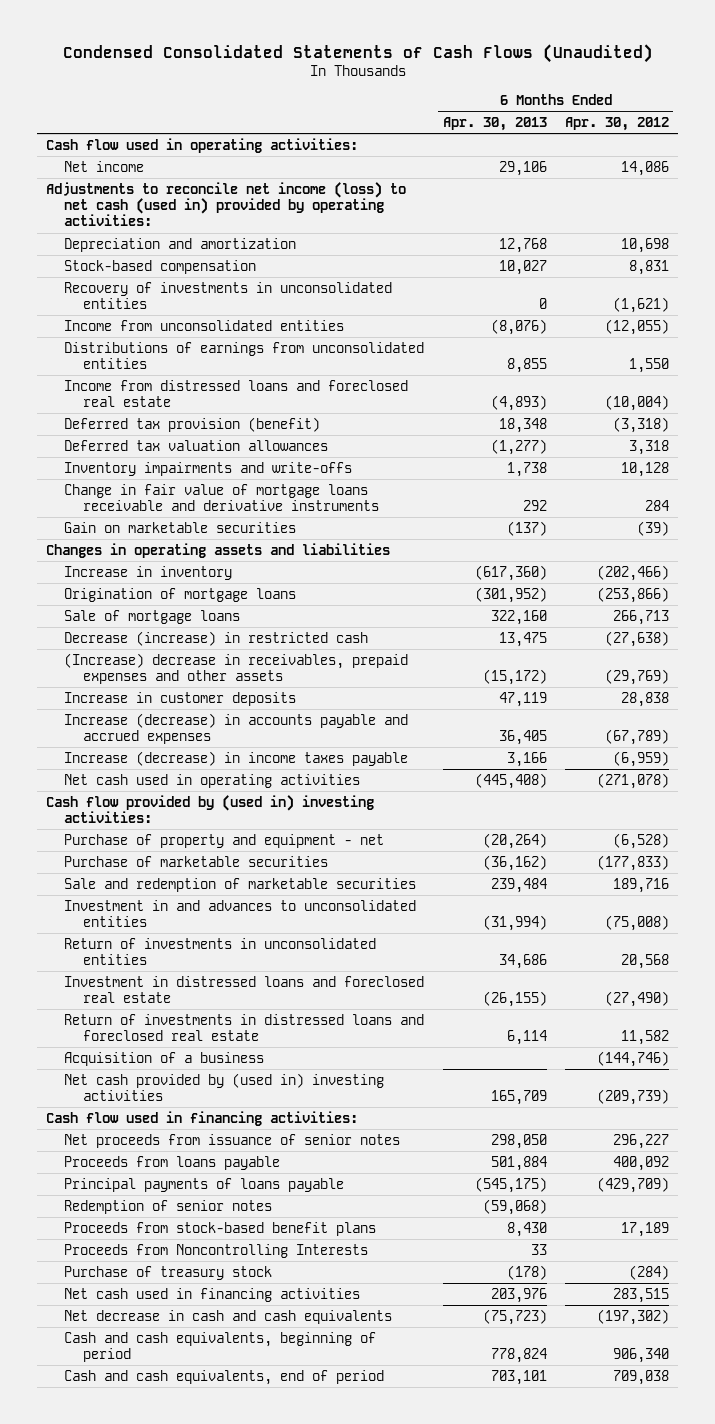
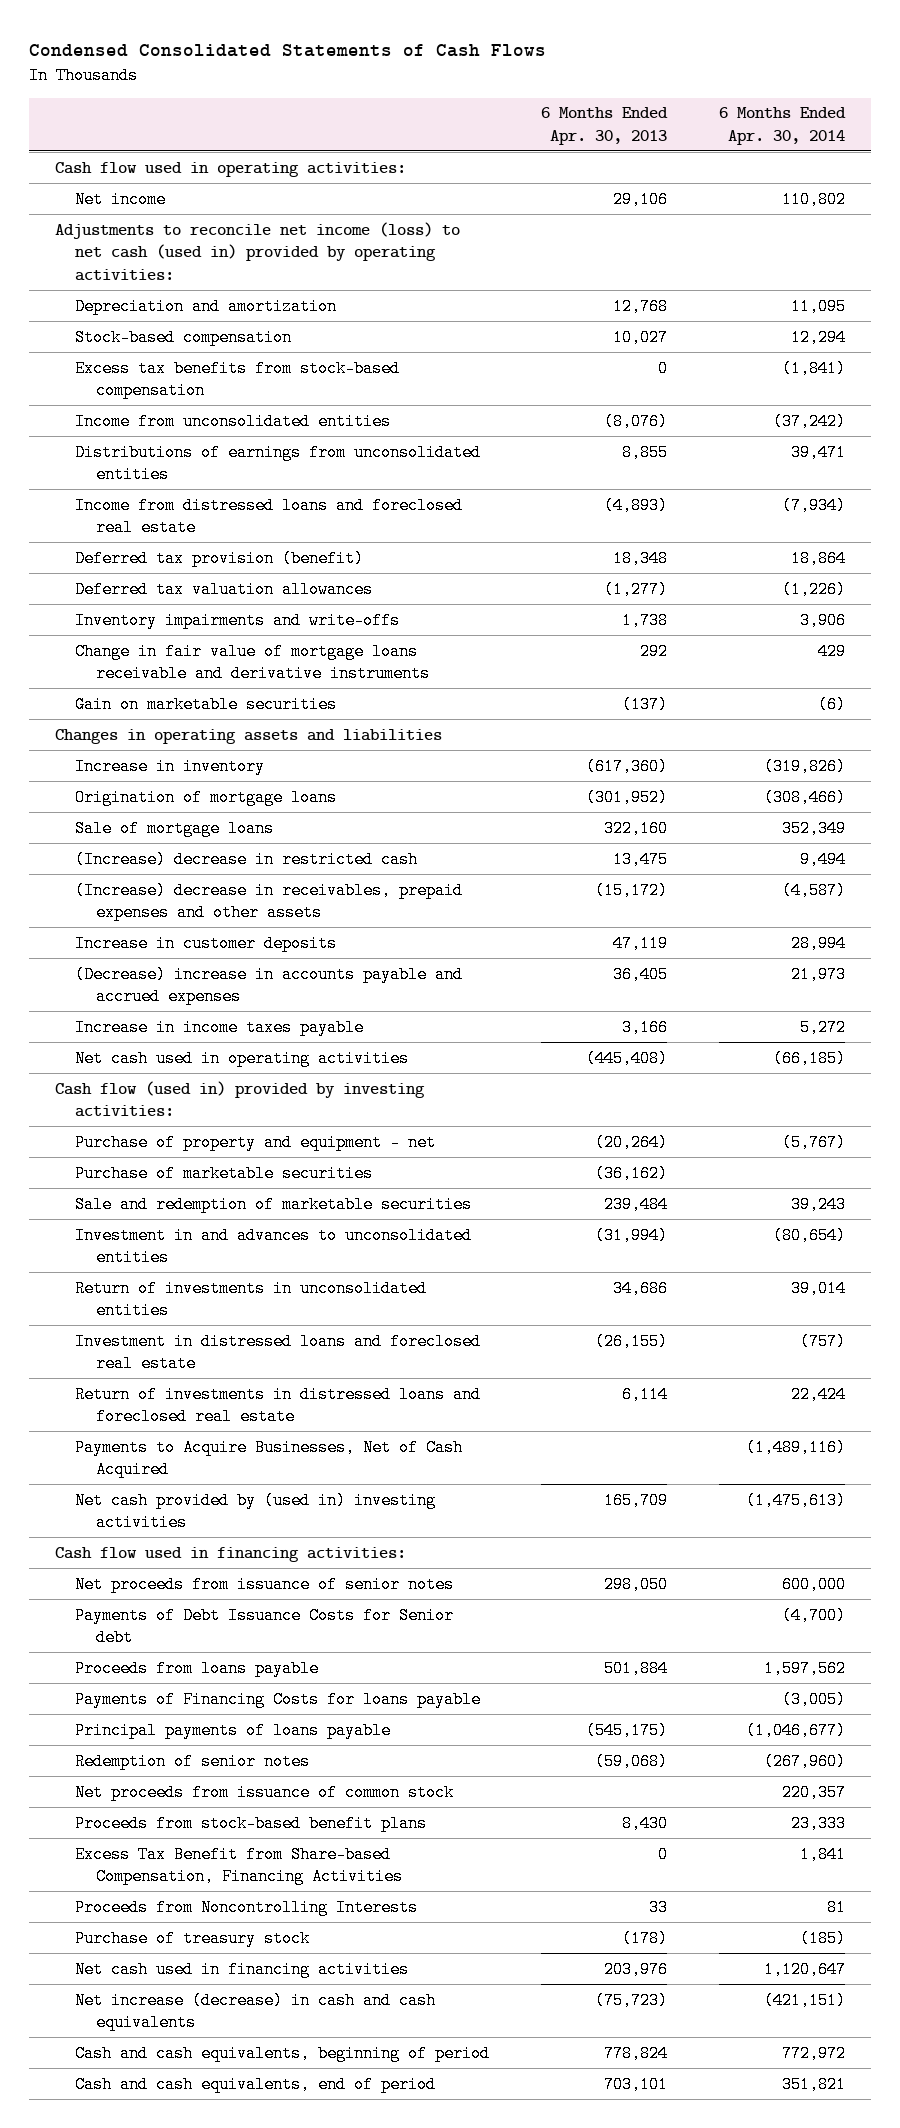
- Condensed Consolidated Statements of Cash Flows (Unaudited)
+ Condensed Consolidated Statements of Cash Flows
- | 6 Months Ended Apr. 30, 2013 | 6 Months Ended Apr. 30, 2012
+ | 6 Months Ended Apr. 30, 2013 | 6 Months Ended Apr. 30, 2014
- Recovery of investments in unconsolidated entities | 0 | (1,621)
+ Excess tax benefits from stock-based compensation | 0 | (1,841)
- Decrease (increase) in restricted cash | 13,475 | (27,638)
+ (Increase) decrease in restricted cash | 13,475 | 9,494
- Increase (decrease) in accounts payable and accrued expenses | 36,405 | (67,789)
- Increase (decrease) in income taxes payable | 3,166 | (6,959)
+ (Decrease) increase in accounts payable and accrued expenses | 36,405 | 21,973
+ Increase in income taxes payable | 3,166 | 5,272
- Cash flow provided by (used in) investing activities:
+ Cash flow (used in) provided by investing activities:
- Acquisition of a business | | (144,746)
+ Payments to Acquire Businesses, Net of Cash Acquired | | (1,489,116)
+ Payments of Debt Issuance Costs for Senior debt | | (4,700)
+ Payments of Financing Costs for loans payable | | (3,005)
+ Net proceeds from issuance of common stock | | 220,357
+ Excess Tax Benefit from Share-based Compensation, Financing Activities | 0 | 1,841
- Net decrease in cash and cash equivalents | (75,723) | (197,302)
+ Net increase (decrease) in cash and cash equivalents | (75,723) | (421,151)

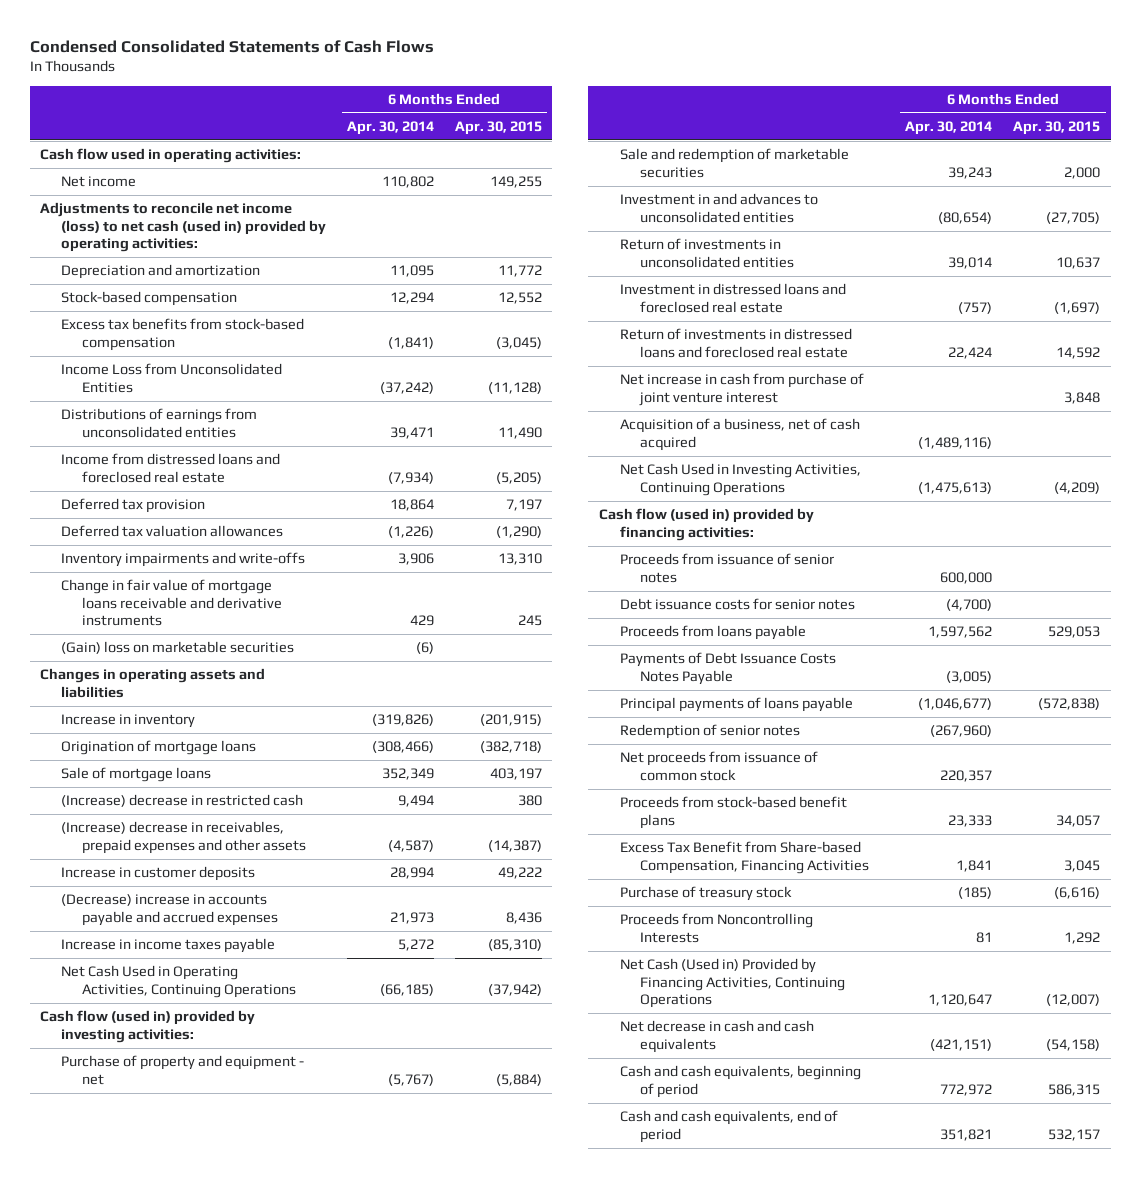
- | 6 Months Ended Apr. 30, 2013 | 6 Months Ended Apr. 30, 2014
+ | 6 Months Ended Apr. 30, 2014 | 6 Months Ended Apr. 30, 2015
- Income from unconsolidated entities | (8,076) | (37,242)
+ Income Loss from Unconsolidated Entities | (37,242) | (11,128)
- Deferred tax provision (benefit) | 18,348 | 18,864
+ Deferred tax provision | 18,864 | 7,197
- Gain on marketable securities | (137) | (6)
+ (Gain) loss on marketable securities | (6) |
- Net cash used in operating activities | (445,408) | (66,185)
+ Net Cash Used in Operating Activities, Continuing Operations | (66,185) | (37,942)
- Purchase of marketable securities | (36,162) |
- Payments to Acquire Businesses, Net of Cash Acquired | | (1,489,116)
- Net cash provided by (used in) investing activities | 165,709 | (1,475,613)
- Cash flow used in financing activities:
- Net proceeds from issuance of senior notes | 298,050 | 600,000
- Payments of Debt Issuance Costs for Senior debt | | (4,700)
+ Net increase in cash from purchase of joint venture interest | | 3,848
+ Acquisition of a business, net of cash acquired | (1,489,116) |
+ Net Cash Used in Investing Activities, Continuing Operations | (1,475,613) | (4,209)
+ Cash flow (used in) provided by financing activities:
+ Proceeds from issuance of senior notes | 600,000 |
+ Debt issuance costs for senior notes | (4,700) |
- Payments of Financing Costs for loans payable | | (3,005)
+ Payments of Debt Issuance Costs Notes Payable | (3,005) |
- Net cash used in financing activities | 203,976 | 1,120,647
- Net increase (decrease) in cash and cash equivalents | (75,723) | (421,151)
moved down: Proceeds from Noncontrolling Interests | 81 | 1,292
+ Net Cash (Used in) Provided by Financing Activities, Continuing Operations | 1,120,647 | (12,007)
+ Net decrease in cash and cash equivalents | (421,151) | (54,158)

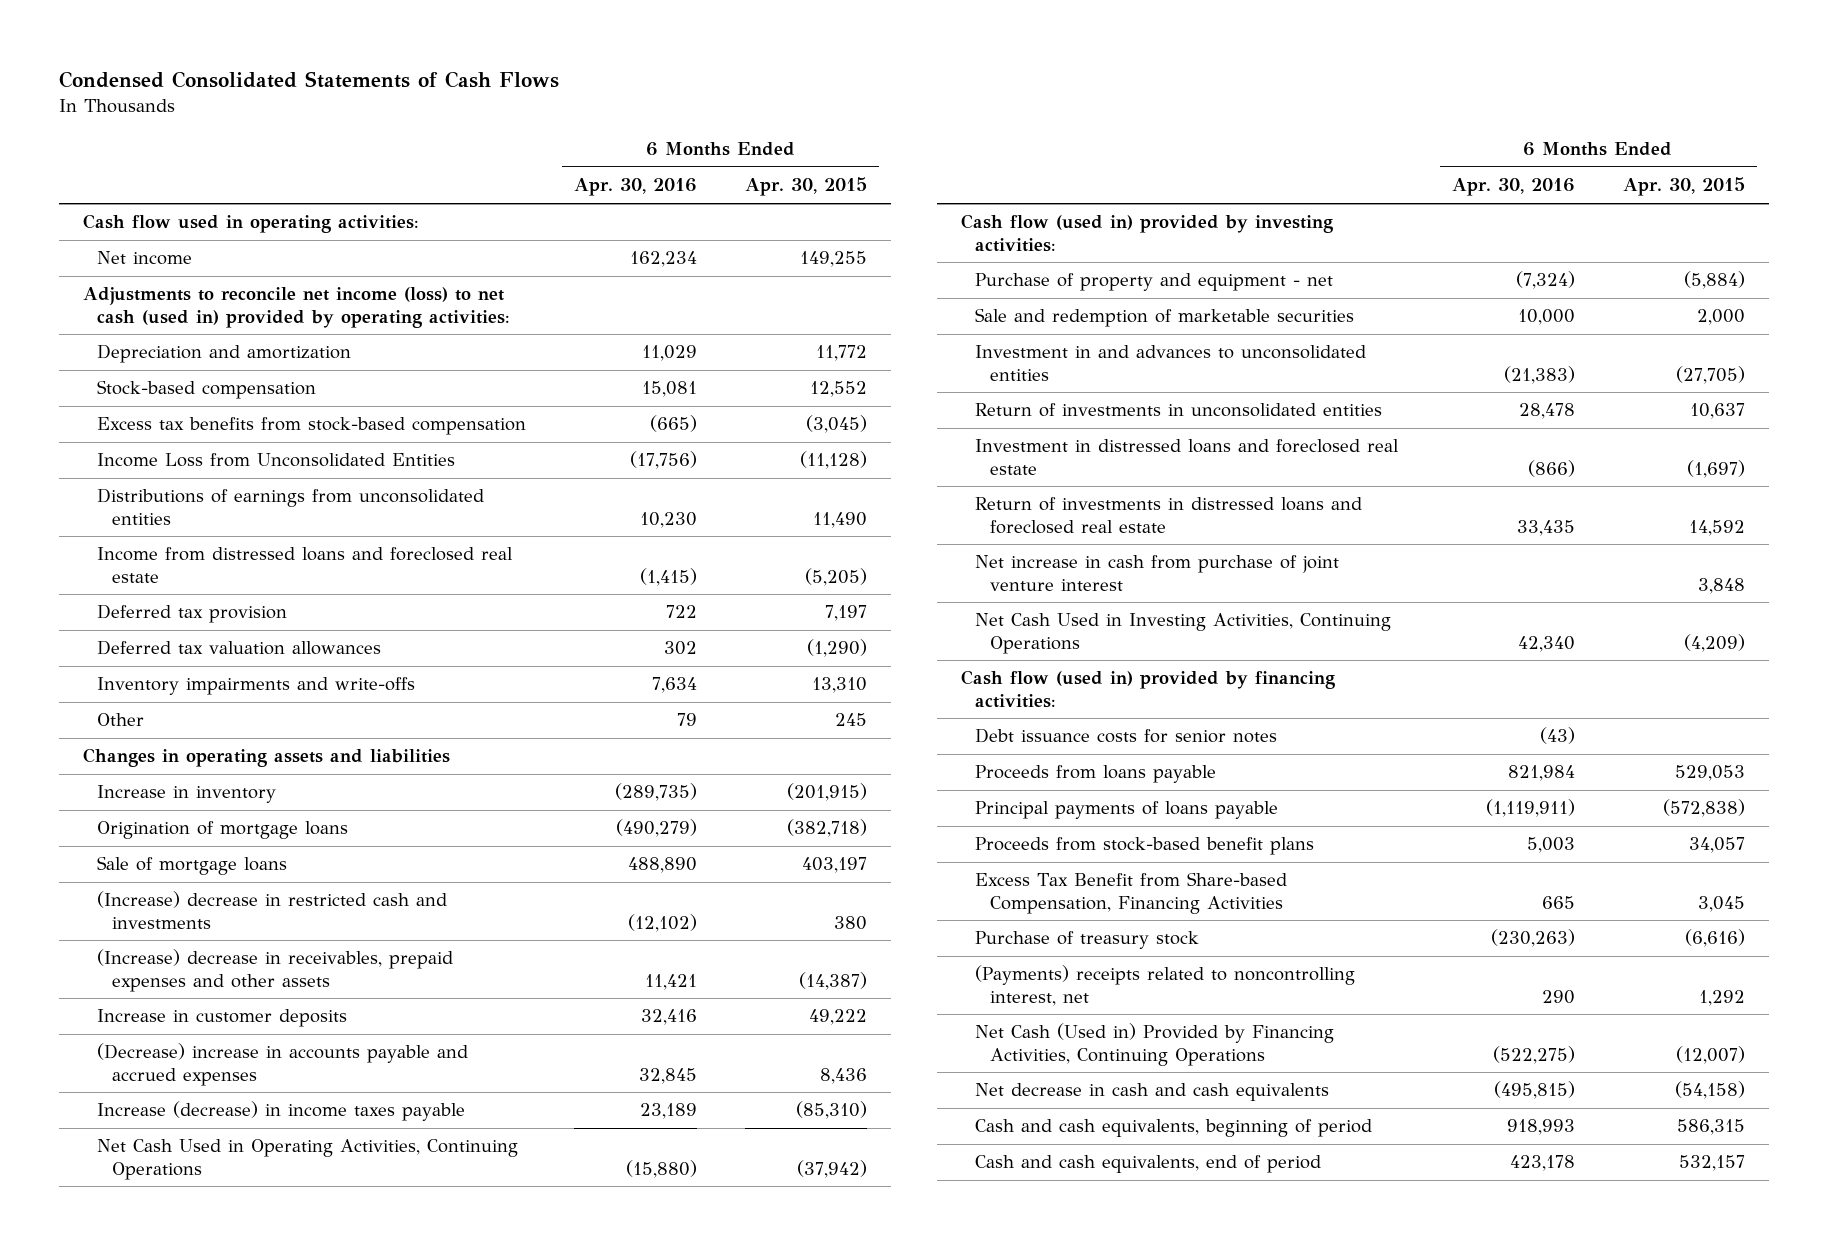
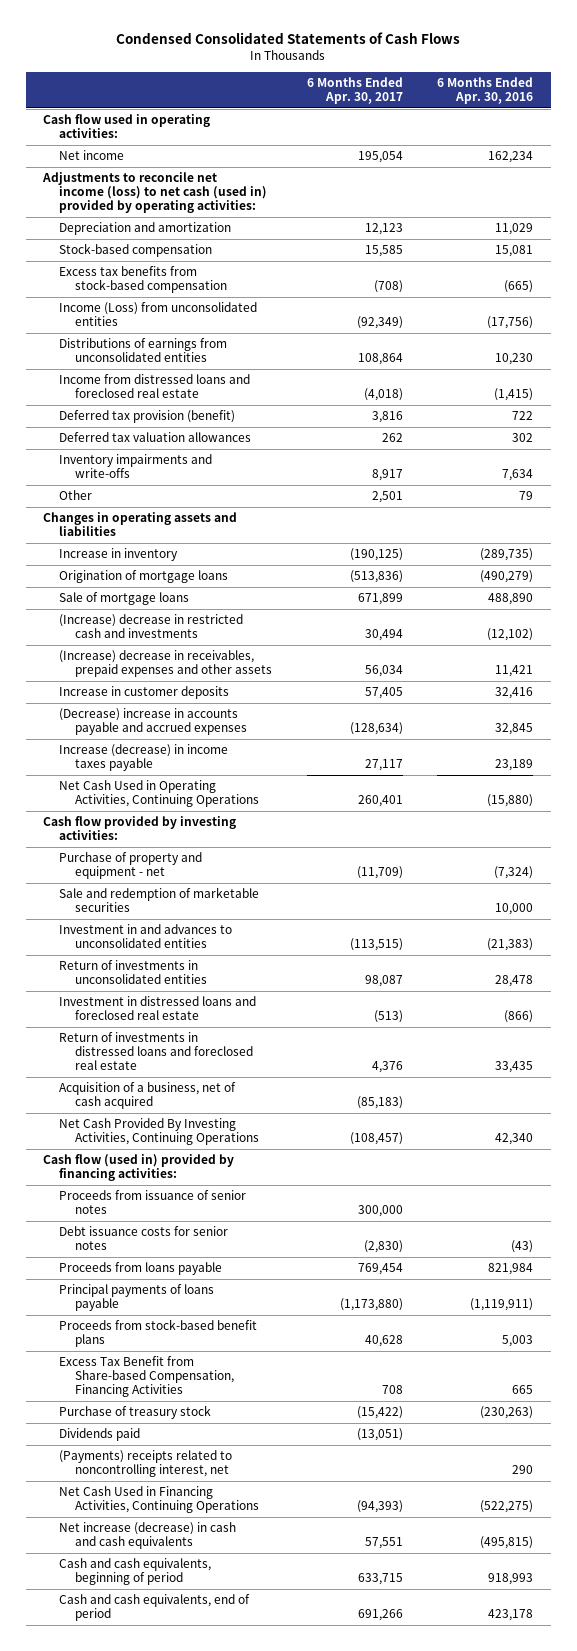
- | 6 Months Ended Apr. 30, 2016 | 6 Months Ended Apr. 30, 2015
+ | 6 Months Ended Apr. 30, 2017 | 6 Months Ended Apr. 30, 2016
- Income Loss from Unconsolidated Entities | (17,756) | (11,128)
+ Income (Loss) from unconsolidated entities | (92,349) | (17,756)
- Deferred tax provision | 722 | 7,197
+ Deferred tax provision (benefit) | 3,816 | 722
- Cash flow (used in) provided by investing activities:
+ Cash flow provided by investing activities:
- Net increase in cash from purchase of joint venture interest | | 3,848
- Net Cash Used in Investing Activities, Continuing Operations | 42,340 | (4,209)
+ Acquisition of a business, net of cash acquired | (85,183) |
+ Net Cash Provided By Investing Activities, Continuing Operations | (108,457) | 42,340
+ Proceeds from issuance of senior notes | 300,000 |
+ Dividends paid | (13,051) |
- Net Cash (Used in) Provided by Financing Activities, Continuing Operations | (522,275) | (12,007)
- Net decrease in cash and cash equivalents | (495,815) | (54,158)
+ Net Cash Used in Financing Activities, Continuing Operations | (94,393) | (522,275)
+ Net increase (decrease) in cash and cash equivalents | 57,551 | (495,815)

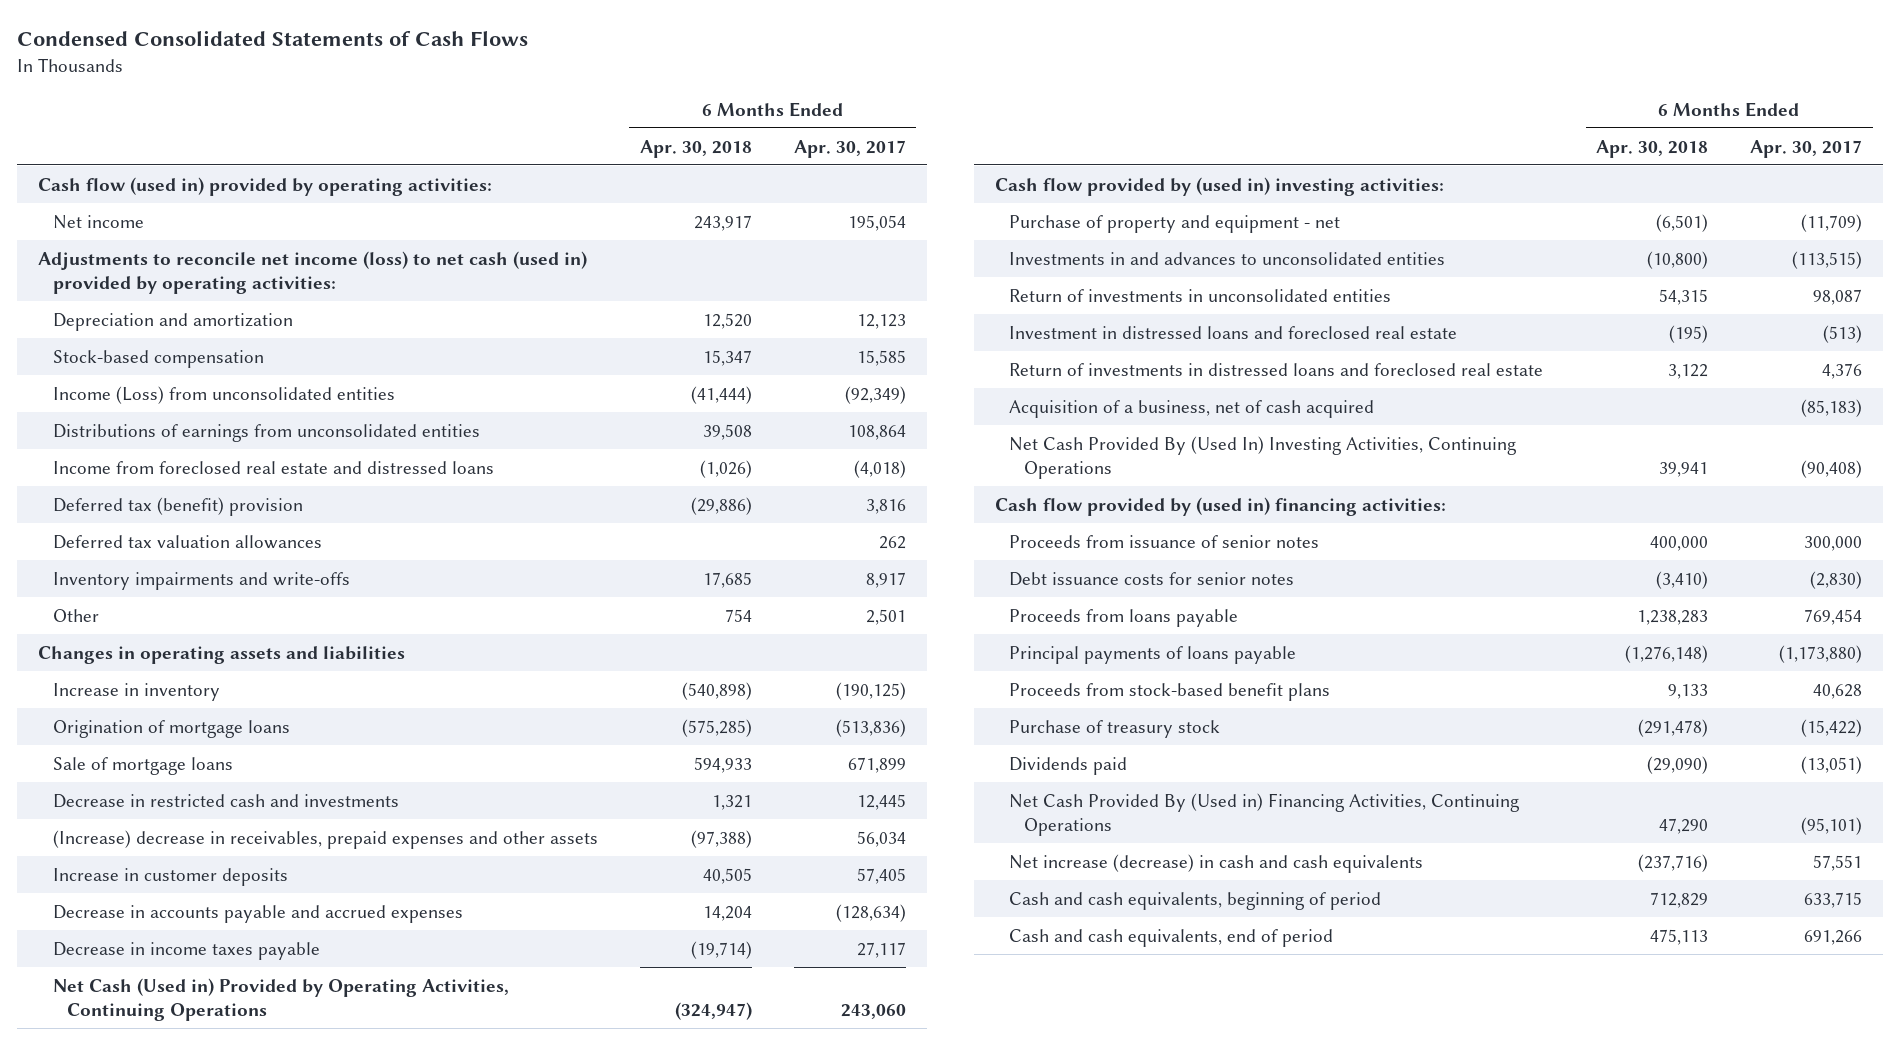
- | 6 Months Ended Apr. 30, 2017 | 6 Months Ended Apr. 30, 2016
+ | 6 Months Ended Apr. 30, 2018 | 6 Months Ended Apr. 30, 2017
- Cash flow used in operating activities:
+ Cash flow (used in) provided by operating activities:
- Excess tax benefits from stock-based compensation | (708) | (665)
- Income from distressed loans and foreclosed real estate | (4,018) | (1,415)
- Deferred tax provision (benefit) | 3,816 | 722
+ Income from foreclosed real estate and distressed loans | (1,026) | (4,018)
+ Deferred tax (benefit) provision | (29,886) | 3,816
- (Increase) decrease in restricted cash and investments | 30,494 | (12,102)
+ Decrease in restricted cash and investments | 1,321 | 12,445
- (Decrease) increase in accounts payable and accrued expenses | (128,634) | 32,845
- Increase (decrease) in income taxes payable | 27,117 | 23,189
- Net Cash Used in Operating Activities, Continuing Operations | 260,401 | (15,880)
- Cash flow provided by investing activities:
+ Decrease in accounts payable and accrued expenses | 14,204 | (128,634)
+ Decrease in income taxes payable | (19,714) | 27,117
+ Net Cash (Used in) Provided by Operating Activities, Continuing Operations | (324,947) | 243,060
+ Cash flow provided by (used in) investing activities:
- Sale and redemption of marketable securities | | 10,000
- Investment in and advances to unconsolidated entities | (113,515) | (21,383)
+ Investments in and advances to unconsolidated entities | (10,800) | (113,515)
- Net Cash Provided By Investing Activities, Continuing Operations | (108,457) | 42,340
- Cash flow (used in) provided by financing activities:
+ Net Cash Provided By (Used In) Investing Activities, Continuing Operations | 39,941 | (90,408)
+ Cash flow provided by (used in) financing activities:
- Excess Tax Benefit from Share-based Compensation, Financing Activities | 708 | 665
- (Payments) receipts related to noncontrolling interest, net | | 290
- Net Cash Used in Financing Activities, Continuing Operations | (94,393) | (522,275)
+ Net Cash Provided By (Used in) Financing Activities, Continuing Operations | 47,290 | (95,101)

